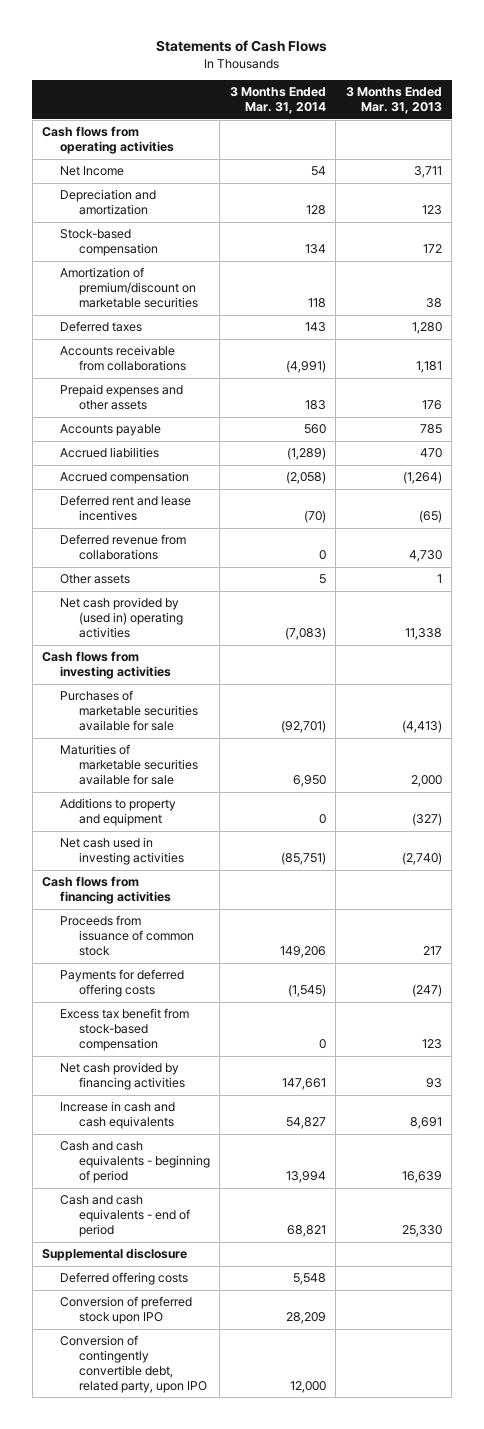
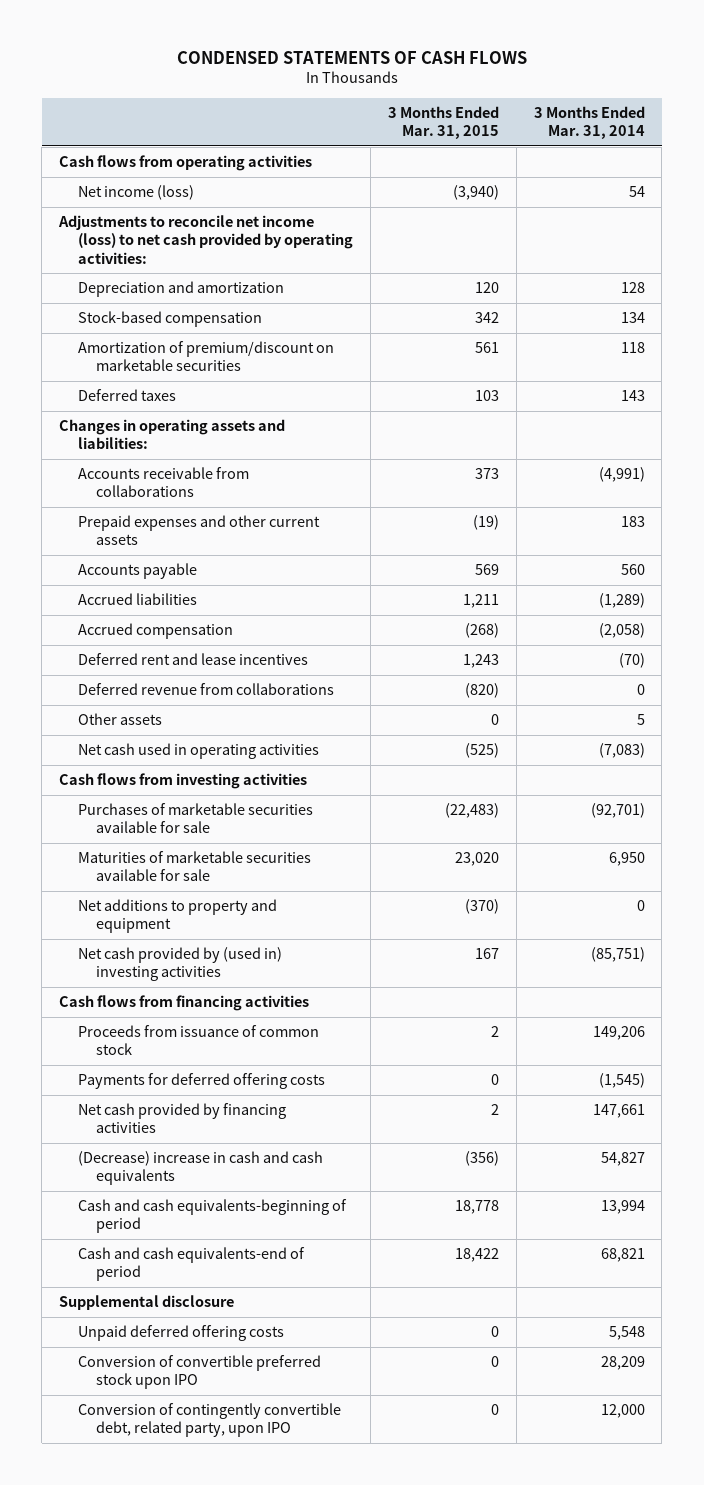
- Statements of Cash Flows
+ CONDENSED STATEMENTS OF CASH FLOWS
- | 3 Months Ended Mar. 31, 2014 | 3 Months Ended Mar. 31, 2013
+ | 3 Months Ended Mar. 31, 2015 | 3 Months Ended Mar. 31, 2014
- Net Income | 54 | 3,711
+ Net income (loss) | (3,940) | 54
+ Adjustments to reconcile net income (loss) to net cash provided by operating activities:
+ Changes in operating assets and liabilities:
- Prepaid expenses and other assets | 183 | 176
+ Prepaid expenses and other current assets | (19) | 183
- Net cash provided by (used in) operating activities | (7,083) | 11,338
+ Net cash used in operating activities | (525) | (7,083)
- Additions to property and equipment | 0 | (327)
- Net cash used in investing activities | (85,751) | (2,740)
+ Net additions to property and equipment | (370) | 0
+ Net cash provided by (used in) investing activities | 167 | (85,751)
- Excess tax benefit from stock-based compensation | 0 | 123
- Increase in cash and cash equivalents | 54,827 | 8,691
- Cash and cash equivalents - beginning of period | 13,994 | 16,639
- Cash and cash equivalents - end of period | 68,821 | 25,330
+ (Decrease) increase in cash and cash equivalents | (356) | 54,827
+ Cash and cash equivalents-beginning of period | 18,778 | 13,994
+ Cash and cash equivalents-end of period | 18,422 | 68,821
- Deferred offering costs | 5,548 |
- Conversion of preferred stock upon IPO | 28,209 |
+ Unpaid deferred offering costs | 0 | 5,548
+ Conversion of convertible preferred stock upon IPO | 0 | 28,209

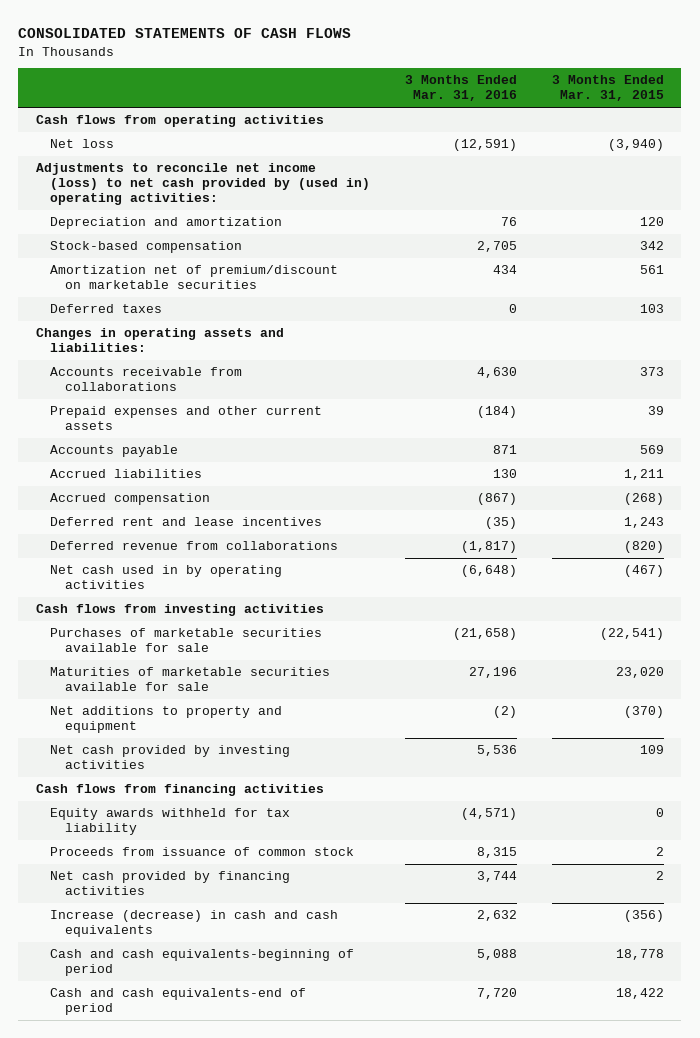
- CONDENSED STATEMENTS OF CASH FLOWS
+ CONSOLIDATED STATEMENTS OF CASH FLOWS
- | 3 Months Ended Mar. 31, 2015 | 3 Months Ended Mar. 31, 2014
+ | 3 Months Ended Mar. 31, 2016 | 3 Months Ended Mar. 31, 2015
- Net income (loss) | (3,940) | 54
- Adjustments to reconcile net income (loss) to net cash provided by operating activities:
+ Net loss | (12,591) | (3,940)
+ Adjustments to reconcile net income (loss) to net cash provided by (used in) operating activities:
- Amortization of premium/discount on marketable securities | 561 | 118
+ Amortization net of premium/discount on marketable securities | 434 | 561
- Prepaid expenses and other current assets | (19) | 183
+ Prepaid expenses and other current assets | (184) | 39
- Other assets | 0 | 5
- Net cash used in operating activities | (525) | (7,083)
+ Net cash used in by operating activities | (6,648) | (467)
- Purchases of marketable securities available for sale | (22,483) | (92,701)
+ Purchases of marketable securities available for sale | (21,658) | (22,541)
- Net cash provided by (used in) investing activities | 167 | (85,751)
+ Net cash provided by investing activities | 5,536 | 109
+ Equity awards withheld for tax liability | (4,571) | 0
- Payments for deferred offering costs | 0 | (1,545)
- (Decrease) increase in cash and cash equivalents | (356) | 54,827
+ Increase (decrease) in cash and cash equivalents | 2,632 | (356)
- Supplemental disclosure
- Unpaid deferred offering costs | 0 | 5,548
- Conversion of convertible preferred stock upon IPO | 0 | 28,209
- Conversion of contingently convertible debt, related party, upon IPO | 0 | 12,000

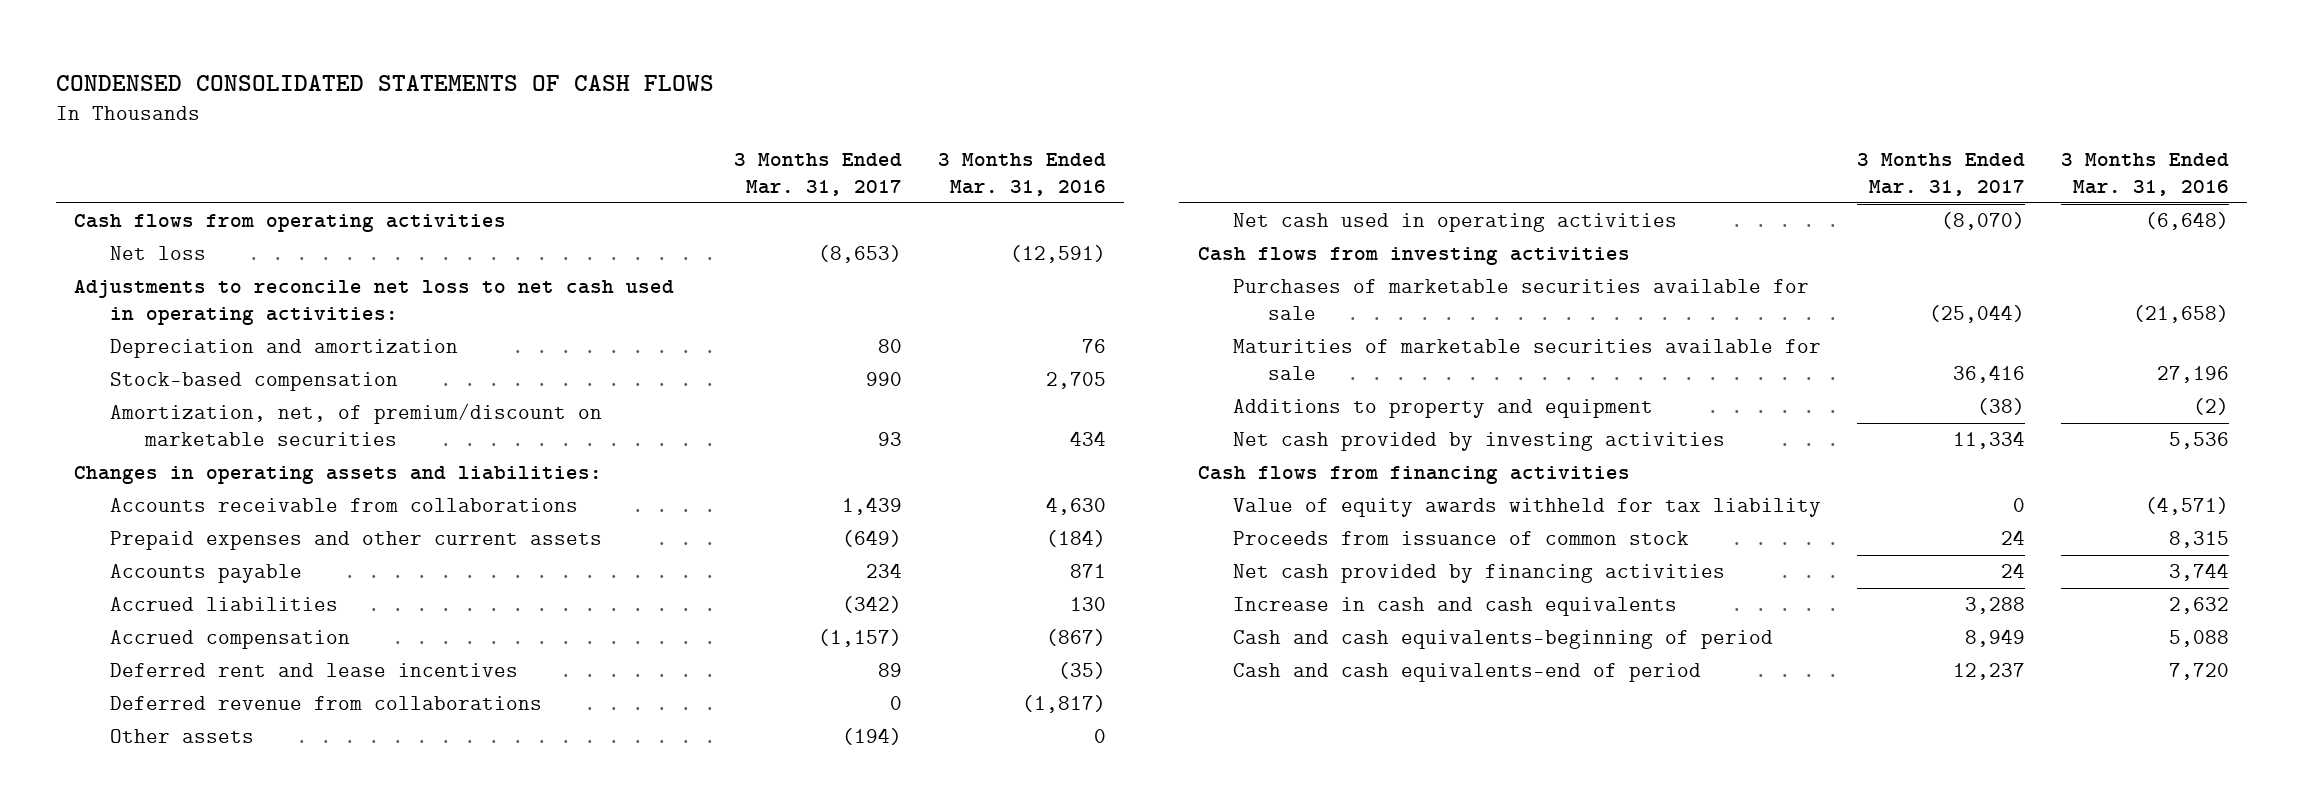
- CONSOLIDATED STATEMENTS OF CASH FLOWS
+ CONDENSED CONSOLIDATED STATEMENTS OF CASH FLOWS
- | 3 Months Ended Mar. 31, 2016 | 3 Months Ended Mar. 31, 2015
+ | 3 Months Ended Mar. 31, 2017 | 3 Months Ended Mar. 31, 2016
- Adjustments to reconcile net income (loss) to net cash provided by (used in) operating activities:
+ Adjustments to reconcile net loss to net cash used in operating activities:
- Amortization net of premium/discount on marketable securities | 434 | 561
- Deferred taxes | 0 | 103
+ Amortization, net, of premium/discount on marketable securities | 93 | 434
- Net cash used in by operating activities | (6,648) | (467)
+ Other assets | (194) | 0
+ Net cash used in operating activities | (8,070) | (6,648)
- Net additions to property and equipment | (2) | (370)
+ Additions to property and equipment | (38) | (2)
- Equity awards withheld for tax liability | (4,571) | 0
+ Value of equity awards withheld for tax liability | 0 | (4,571)
- Increase (decrease) in cash and cash equivalents | 2,632 | (356)
+ Increase in cash and cash equivalents | 3,288 | 2,632

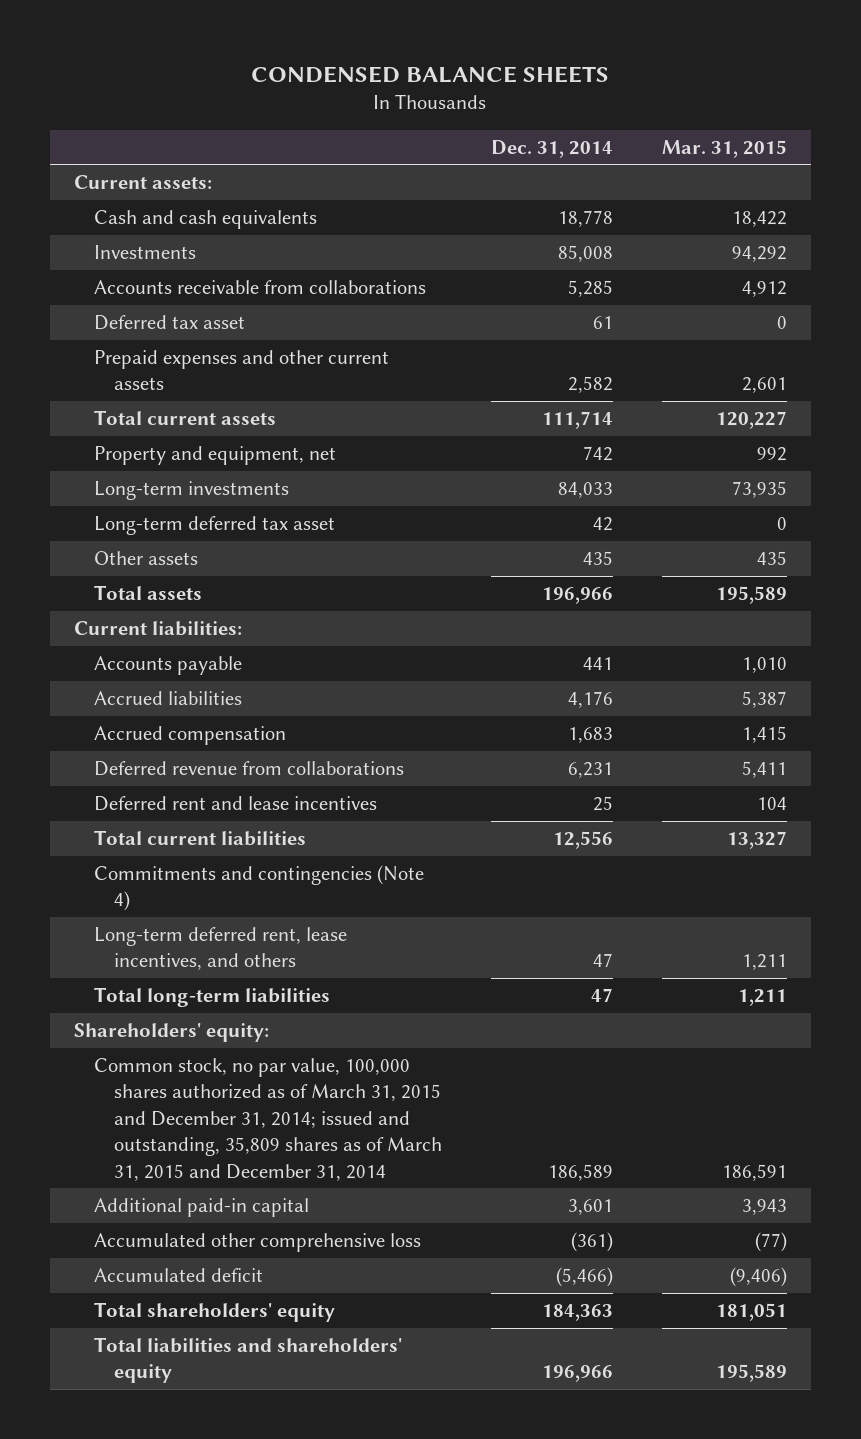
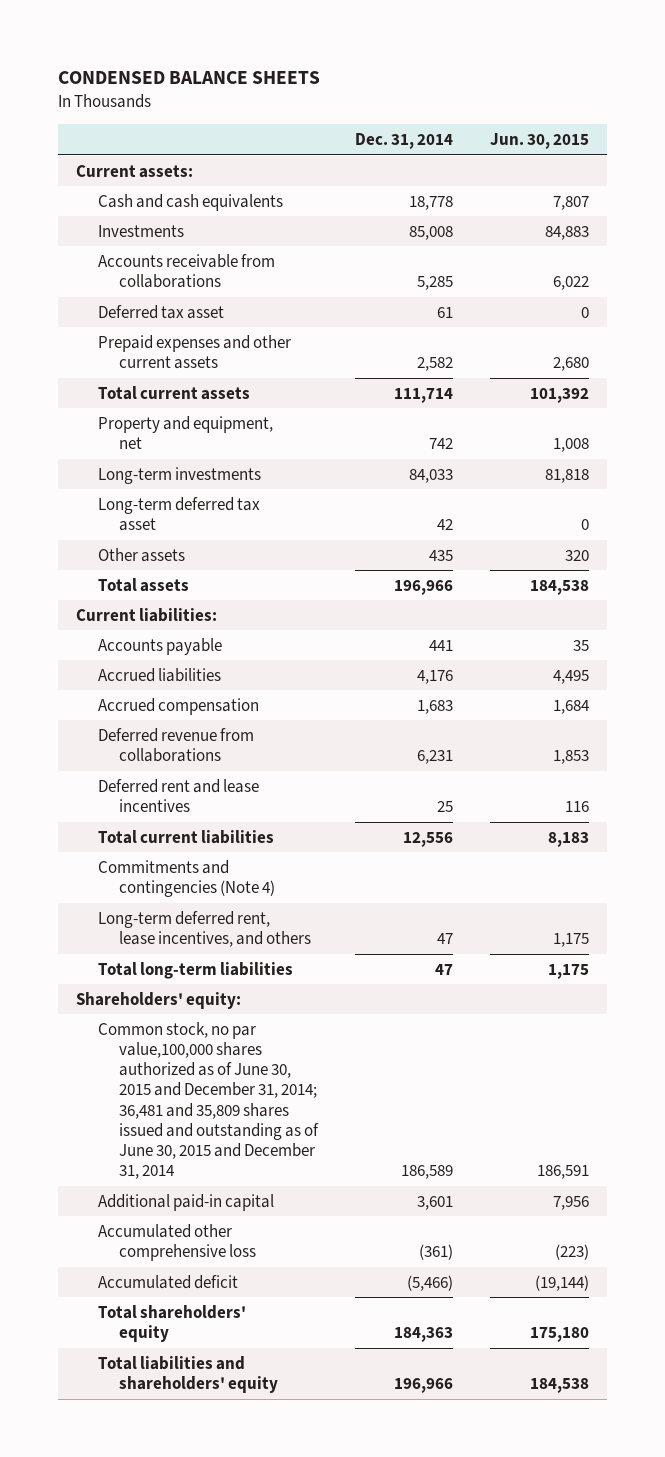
- | Dec. 31, 2014 | Mar. 31, 2015
+ | Dec. 31, 2014 | Jun. 30, 2015
- Common stock, no par value, 100,000 shares authorized as of March 31, 2015 and December 31, 2014; issued and outstanding, 35,809 shares as of March 31, 2015 and December 31, 2014 | 186,589 | 186,591
+ Common stock, no par value,100,000 shares authorized as of June 30, 2015 and December 31, 2014; 36,481 and 35,809 shares issued and outstanding as of June 30, 2015 and December 31, 2014 | 186,589 | 186,591

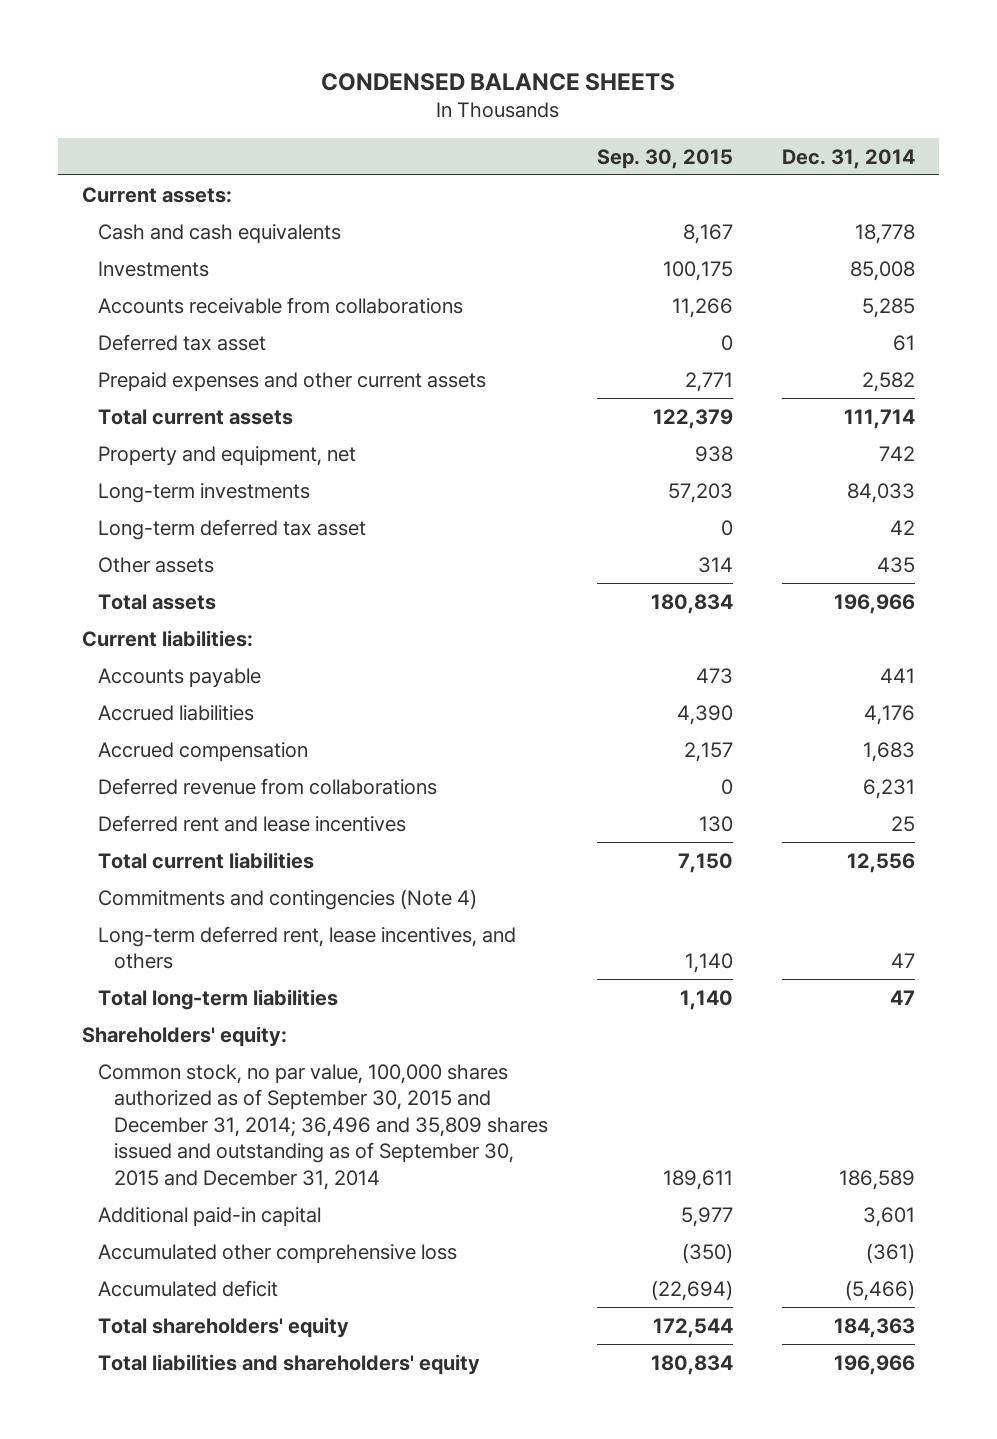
- | Dec. 31, 2014 | Jun. 30, 2015
+ | Sep. 30, 2015 | Dec. 31, 2014
- Common stock, no par value,100,000 shares authorized as of June 30, 2015 and December 31, 2014; 36,481 and 35,809 shares issued and outstanding as of June 30, 2015 and December 31, 2014 | 186,589 | 186,591
+ Common stock, no par value, 100,000 shares authorized as of September 30, 2015 and December 31, 2014; 36,496 and 35,809 shares issued and outstanding as of September 30, 2015 and December 31, 2014 | 189,611 | 186,589

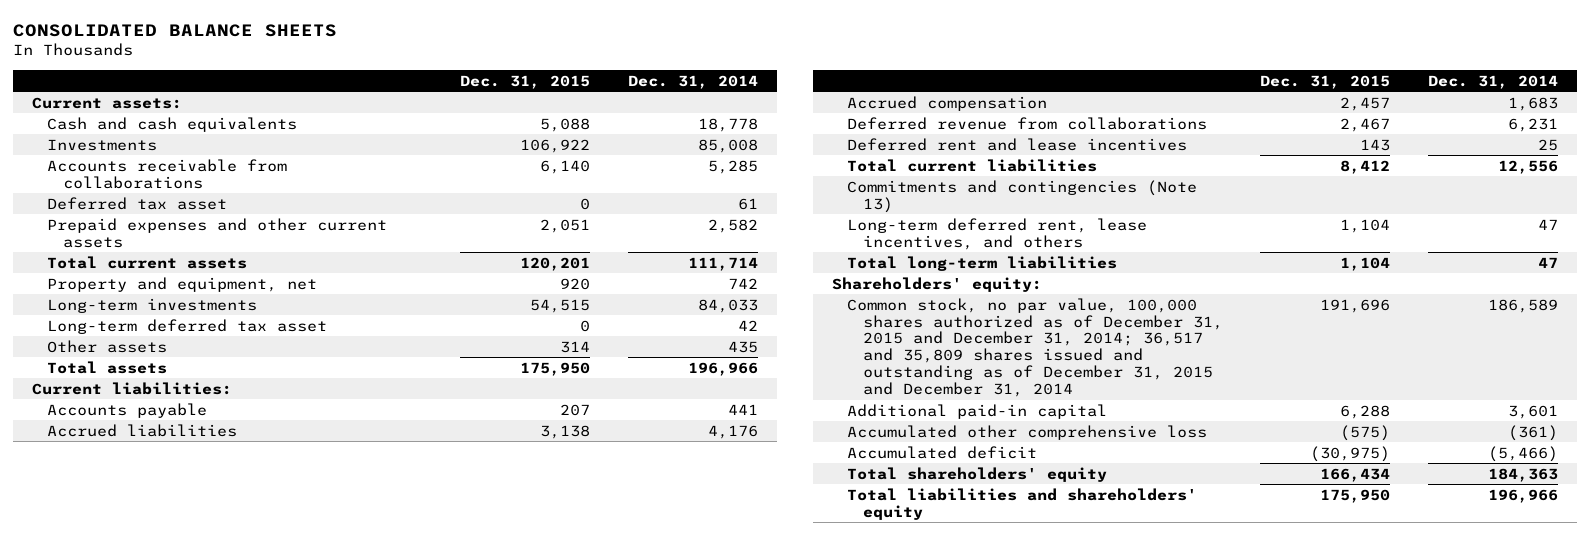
- CONDENSED BALANCE SHEETS
+ CONSOLIDATED BALANCE SHEETS
- | Sep. 30, 2015 | Dec. 31, 2014
+ | Dec. 31, 2015 | Dec. 31, 2014
- Commitments and contingencies (Note 4)
+ Commitments and contingencies (Note 13)
- Common stock, no par value, 100,000 shares authorized as of September 30, 2015 and December 31, 2014; 36,496 and 35,809 shares issued and outstanding as of September 30, 2015 and December 31, 2014 | 189,611 | 186,589
+ Common stock, no par value, 100,000 shares authorized as of December 31, 2015 and December 31, 2014; 36,517 and 35,809 shares issued and outstanding as of December 31, 2015 and December 31, 2014 | 191,696 | 186,589

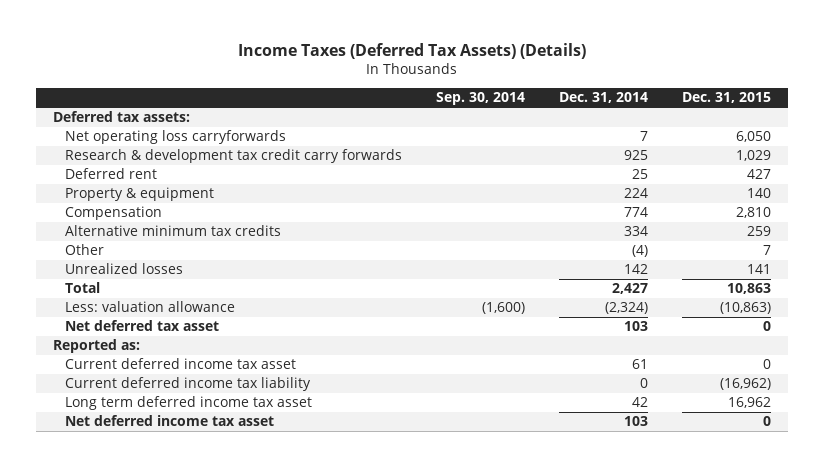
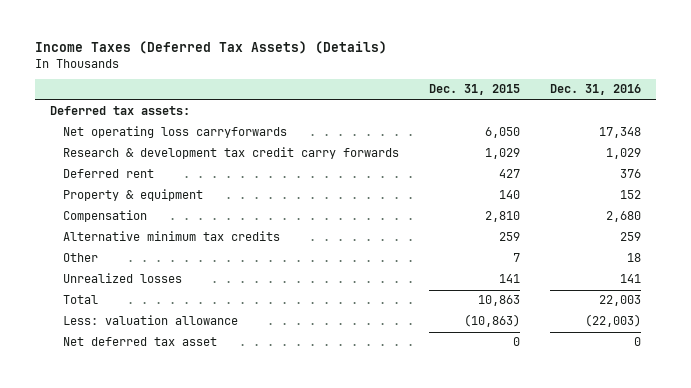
- | Sep. 30, 2014 | Dec. 31, 2014 | Dec. 31, 2015
+ | Dec. 31, 2015 | Dec. 31, 2016
- Reported as:
- Current deferred income tax asset | | 61 | 0
- Current deferred income tax liability | | 0 | (16,962)
- Long term deferred income tax asset | | 42 | 16,962
- Net deferred income tax asset | | 103 | 0

